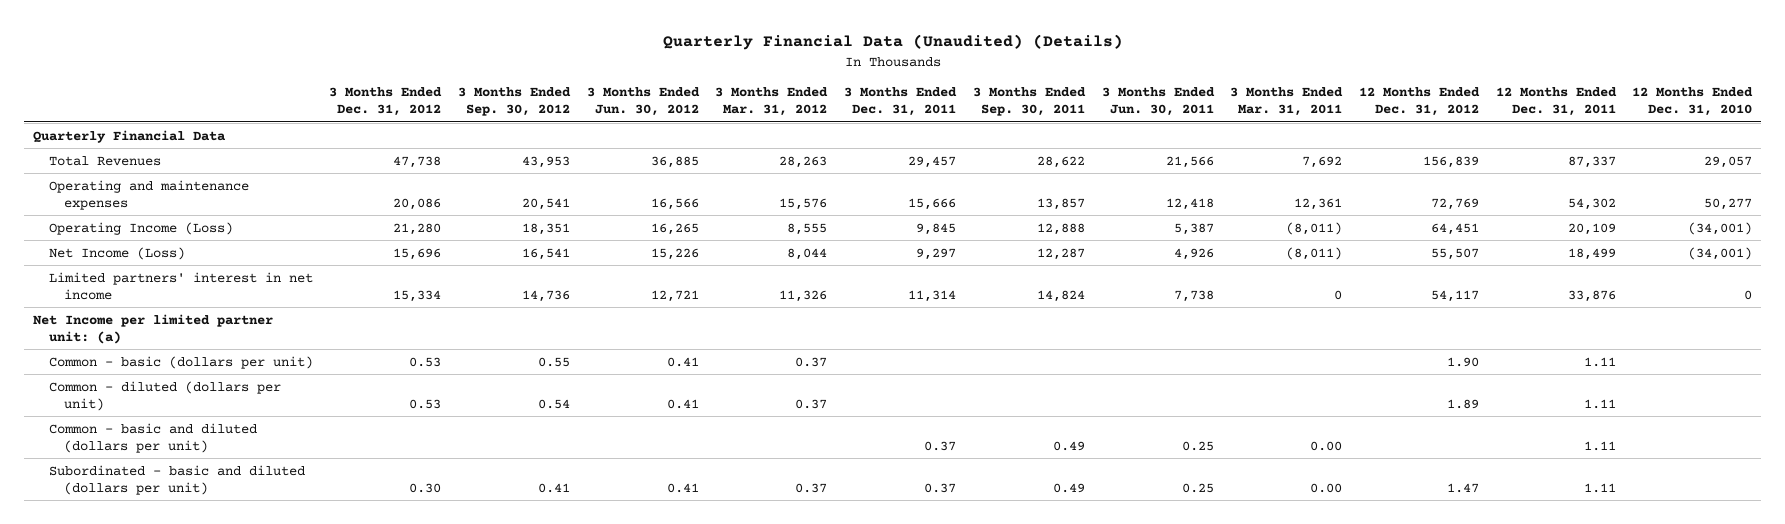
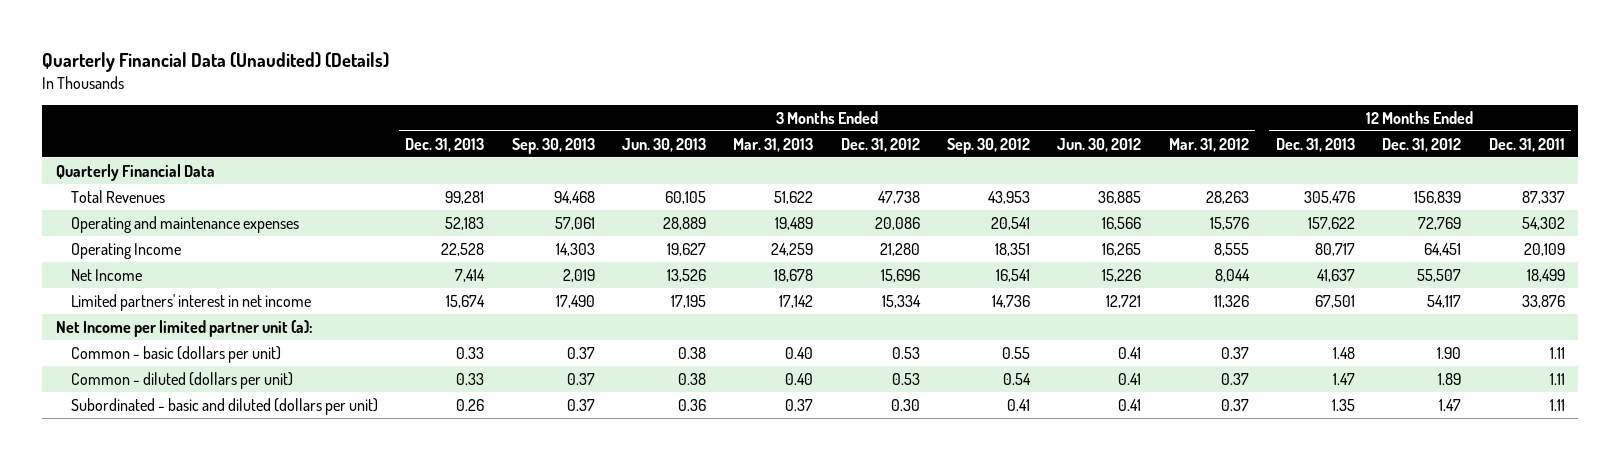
- | 3 Months Ended Dec. 31, 2012 | 3 Months Ended Sep. 30, 2012 | 3 Months Ended Jun. 30, 2012 | 3 Months Ended Mar. 31, 2012 | 3 Months Ended Dec. 31, 2011 | 3 Months Ended Sep. 30, 2011 | 3 Months Ended Jun. 30, 2011 | 3 Months Ended Mar. 31, 2011 | 12 Months Ended Dec. 31, 2012 | 12 Months Ended Dec. 31, 2011 | 12 Months Ended Dec. 31, 2010
+ | 3 Months Ended Dec. 31, 2013 | 3 Months Ended Sep. 30, 2013 | 3 Months Ended Jun. 30, 2013 | 3 Months Ended Mar. 31, 2013 | 3 Months Ended Dec. 31, 2012 | 3 Months Ended Sep. 30, 2012 | 3 Months Ended Jun. 30, 2012 | 3 Months Ended Mar. 31, 2012 | 12 Months Ended Dec. 31, 2013 | 12 Months Ended Dec. 31, 2012 | 12 Months Ended Dec. 31, 2011
- Operating Income (Loss) | 21,280 | 18,351 | 16,265 | 8,555 | 9,845 | 12,888 | 5,387 | (8,011) | 64,451 | 20,109 | (34,001)
- Net Income (Loss) | 15,696 | 16,541 | 15,226 | 8,044 | 9,297 | 12,287 | 4,926 | (8,011) | 55,507 | 18,499 | (34,001)
+ Operating Income | 22,528 | 14,303 | 19,627 | 24,259 | 21,280 | 18,351 | 16,265 | 8,555 | 80,717 | 64,451 | 20,109
+ Net Income | 7,414 | 2,019 | 13,526 | 18,678 | 15,696 | 16,541 | 15,226 | 8,044 | 41,637 | 55,507 | 18,499
- Net Income per limited partner unit: (a)
+ Net Income per limited partner unit (a):
- Common - basic and diluted (dollars per unit) | | | | | 0.37 | 0.49 | 0.25 | 0.00 | | 1.11 |

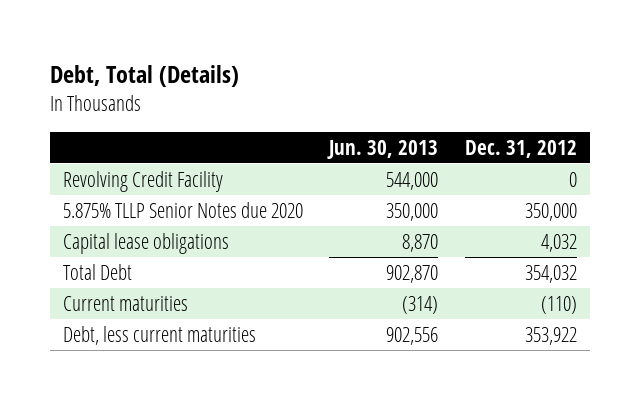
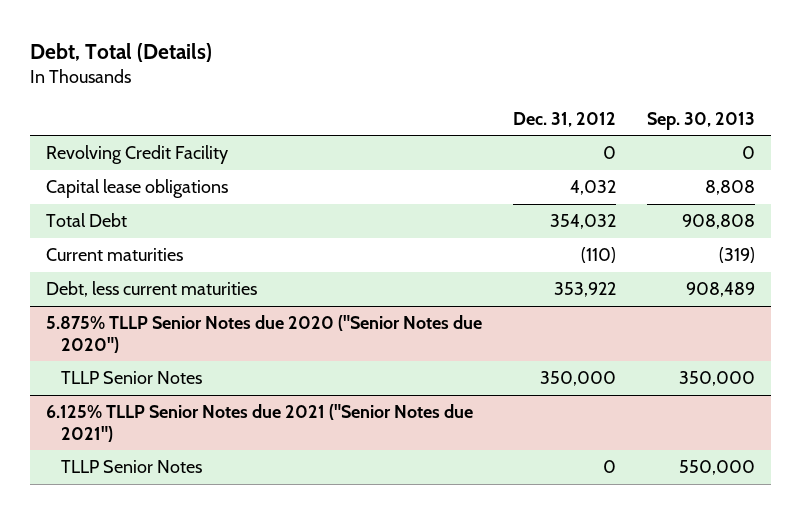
- | Jun. 30, 2013 | Dec. 31, 2012
+ | Dec. 31, 2012 | Sep. 30, 2013
- 5.875% TLLP Senior Notes due 2020 | 350,000 | 350,000
+ 5.875% TLLP Senior Notes due 2020 ("Senior Notes due 2020")
+ TLLP Senior Notes | 350,000 | 350,000
+ 6.125% TLLP Senior Notes due 2021 ("Senior Notes due 2021")
+ TLLP Senior Notes | 0 | 550,000

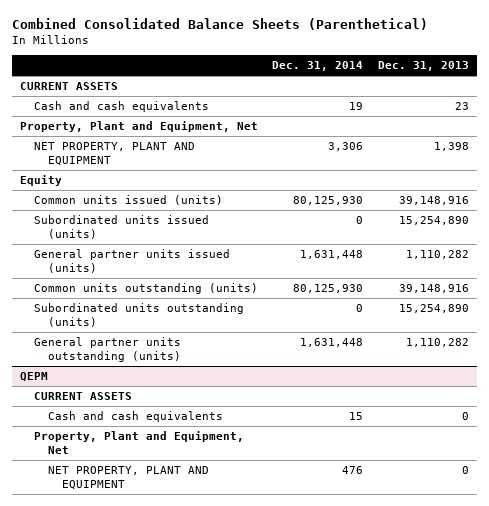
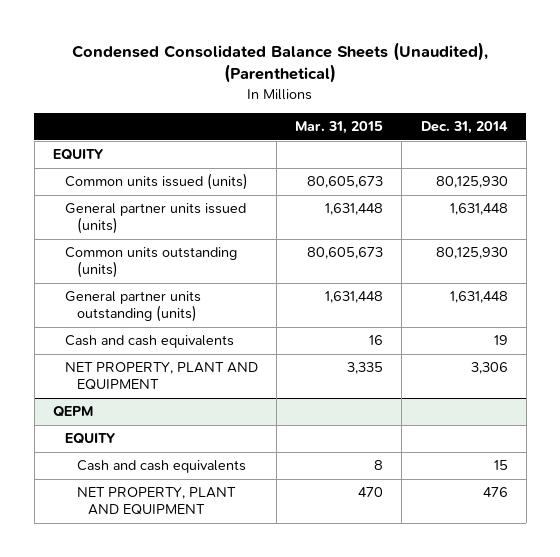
- Combined Consolidated Balance Sheets (Parenthetical)
+ Condensed Consolidated Balance Sheets (Unaudited), (Parenthetical)
- | Dec. 31, 2014 | Dec. 31, 2013
+ | Mar. 31, 2015 | Dec. 31, 2014
- CURRENT ASSETS
- Property, Plant and Equipment, Net
- Equity
+ EQUITY
- Subordinated units issued (units) | 0 | 15,254,890
- Subordinated units outstanding (units) | 0 | 15,254,890
moved down: Cash and cash equivalents | 16 | 19
moved down: NET PROPERTY, PLANT AND EQUIPMENT | 3,335 | 3,306
@ QEPM
- CURRENT ASSETS
+ EQUITY
- Property, Plant and Equipment, Net

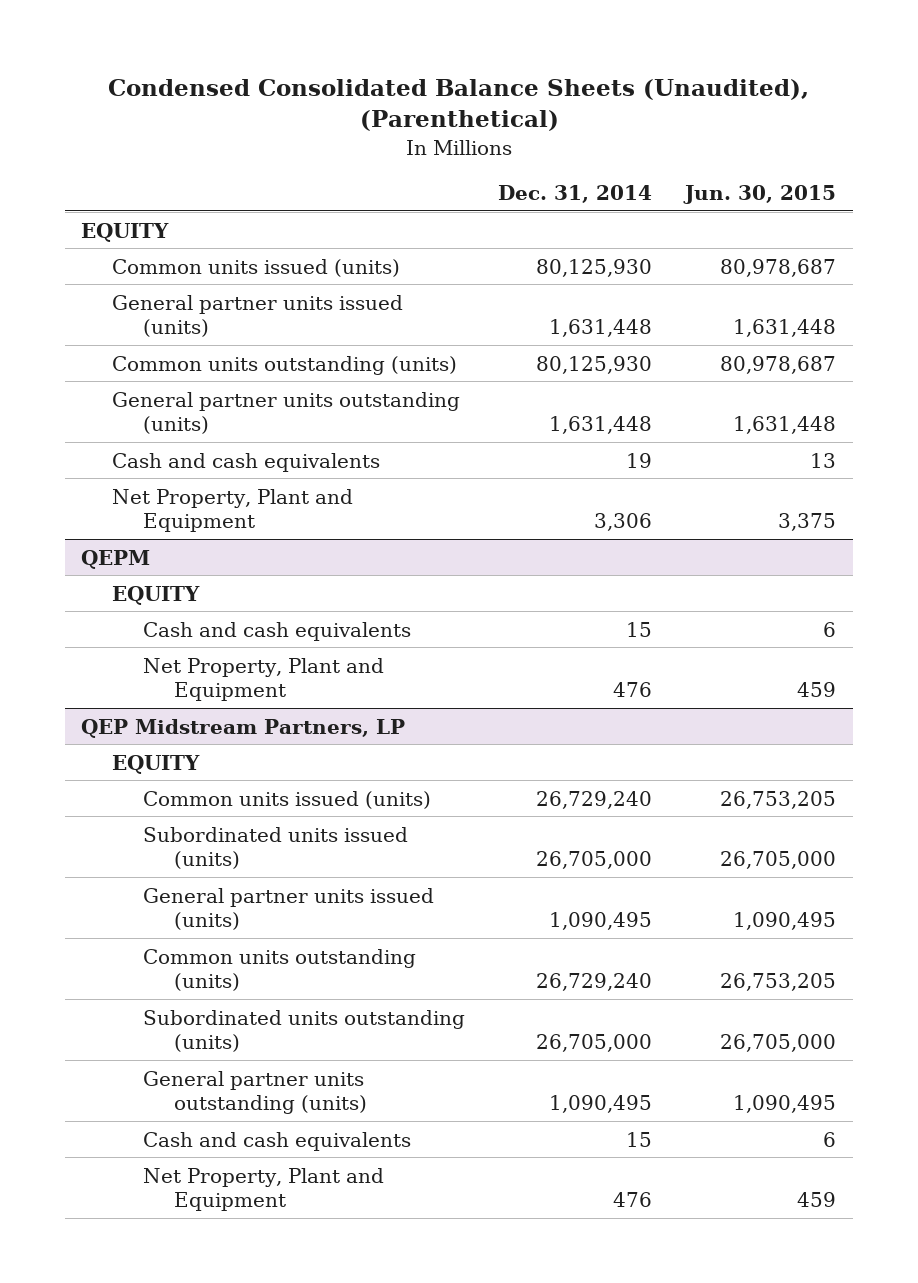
- | Mar. 31, 2015 | Dec. 31, 2014
+ | Dec. 31, 2014 | Jun. 30, 2015
- NET PROPERTY, PLANT AND EQUIPMENT | 3,335 | 3,306
+ Net Property, Plant and Equipment | 3,306 | 3,375
@ QEPM
- NET PROPERTY, PLANT AND EQUIPMENT | 470 | 476
+ Net Property, Plant and Equipment | 476 | 459
+ QEP Midstream Partners, LP
+ EQUITY
+ Common units issued (units) | 26,729,240 | 26,753,205
+ Subordinated units issued (units) | 26,705,000 | 26,705,000
+ General partner units issued (units) | 1,090,495 | 1,090,495
+ Common units outstanding (units) | 26,729,240 | 26,753,205
+ Subordinated units outstanding (units) | 26,705,000 | 26,705,000
+ General partner units outstanding (units) | 1,090,495 | 1,090,495
+ Cash and cash equivalents | 15 | 6
+ Net Property, Plant and Equipment | 476 | 459

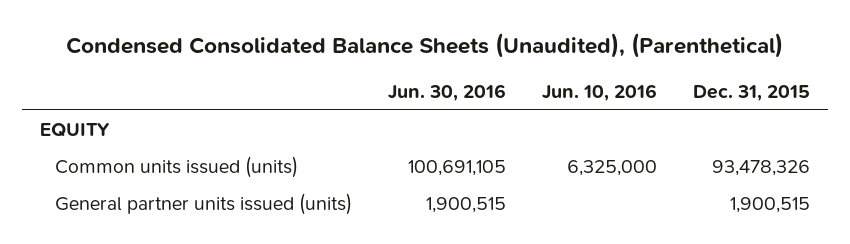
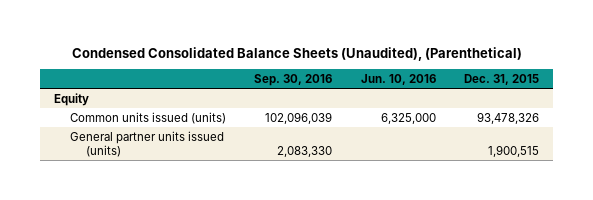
- | Jun. 30, 2016 | Jun. 10, 2016 | Dec. 31, 2015
+ | Sep. 30, 2016 | Jun. 10, 2016 | Dec. 31, 2015
- EQUITY
+ Equity

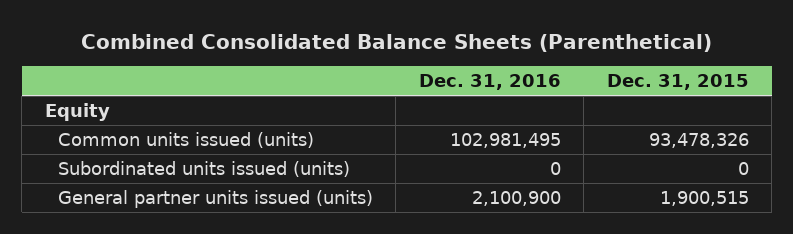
- Condensed Consolidated Balance Sheets (Unaudited), (Parenthetical)
+ Combined Consolidated Balance Sheets (Parenthetical)
- | Sep. 30, 2016 | Jun. 10, 2016 | Dec. 31, 2015
+ | Dec. 31, 2016 | Dec. 31, 2015
+ Subordinated units issued (units) | 0 | 0

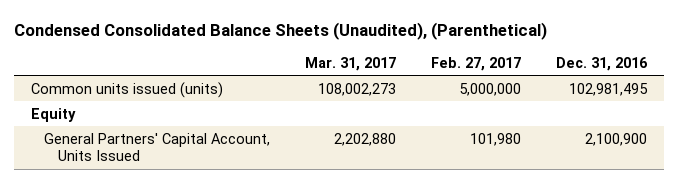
- Combined Consolidated Balance Sheets (Parenthetical)
+ Condensed Consolidated Balance Sheets (Unaudited), (Parenthetical)
- | Dec. 31, 2016 | Dec. 31, 2015
+ | Mar. 31, 2017 | Feb. 27, 2017 | Dec. 31, 2016
- Subordinated units issued (units) | 0 | 0
- General partner units issued (units) | 2,100,900 | 1,900,515
moved down: Equity
+ General Partners' Capital Account, Units Issued | 2,202,880 | 101,980 | 2,100,900

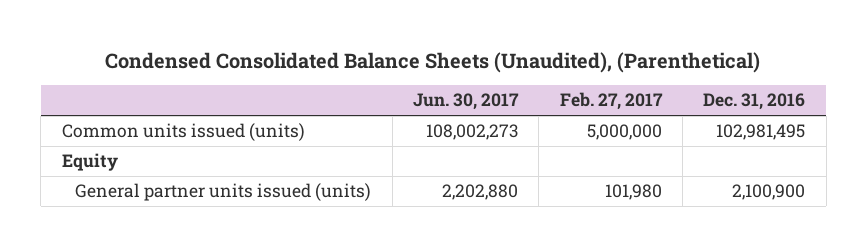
- | Mar. 31, 2017 | Feb. 27, 2017 | Dec. 31, 2016
+ | Jun. 30, 2017 | Feb. 27, 2017 | Dec. 31, 2016
- General Partners' Capital Account, Units Issued | 2,202,880 | 101,980 | 2,100,900
+ General partner units issued (units) | 2,202,880 | 101,980 | 2,100,900

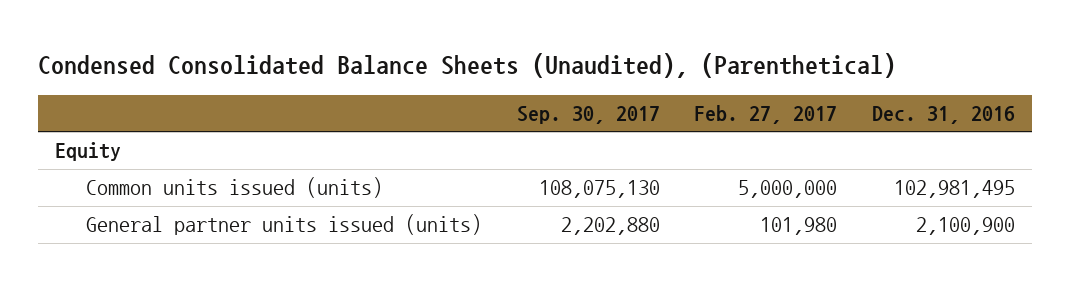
- | Jun. 30, 2017 | Feb. 27, 2017 | Dec. 31, 2016
+ | Sep. 30, 2017 | Feb. 27, 2017 | Dec. 31, 2016
moved down: Common units issued (units) | 108,075,130 | 5,000,000 | 102,981,495

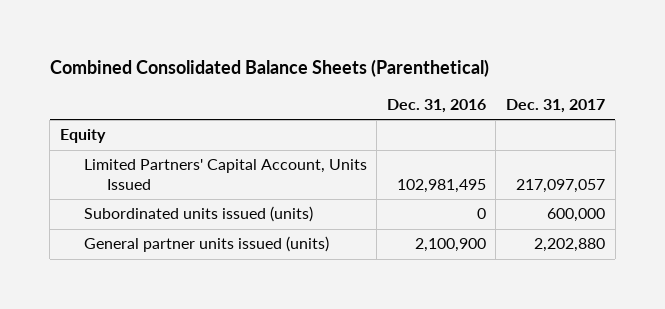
- Condensed Consolidated Balance Sheets (Unaudited), (Parenthetical)
+ Combined Consolidated Balance Sheets (Parenthetical)
- | Sep. 30, 2017 | Feb. 27, 2017 | Dec. 31, 2016
+ | Dec. 31, 2016 | Dec. 31, 2017
- Common units issued (units) | 108,075,130 | 5,000,000 | 102,981,495
+ Limited Partners' Capital Account, Units Issued | 102,981,495 | 217,097,057
+ Subordinated units issued (units) | 0 | 600,000

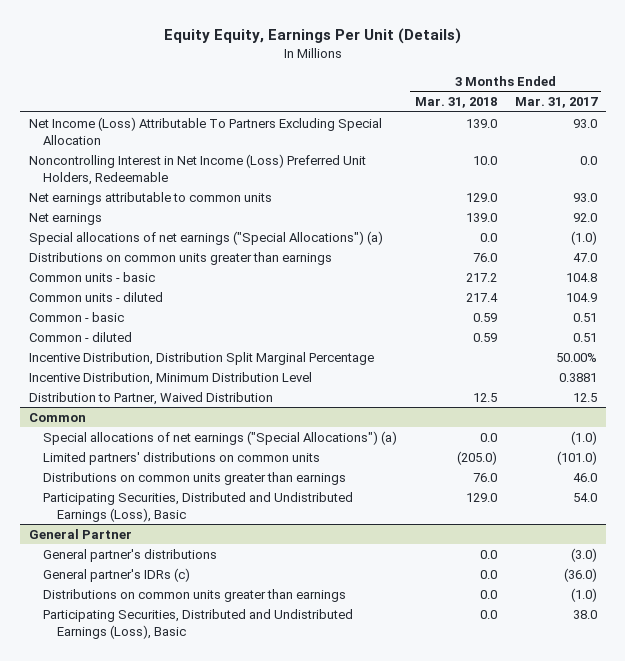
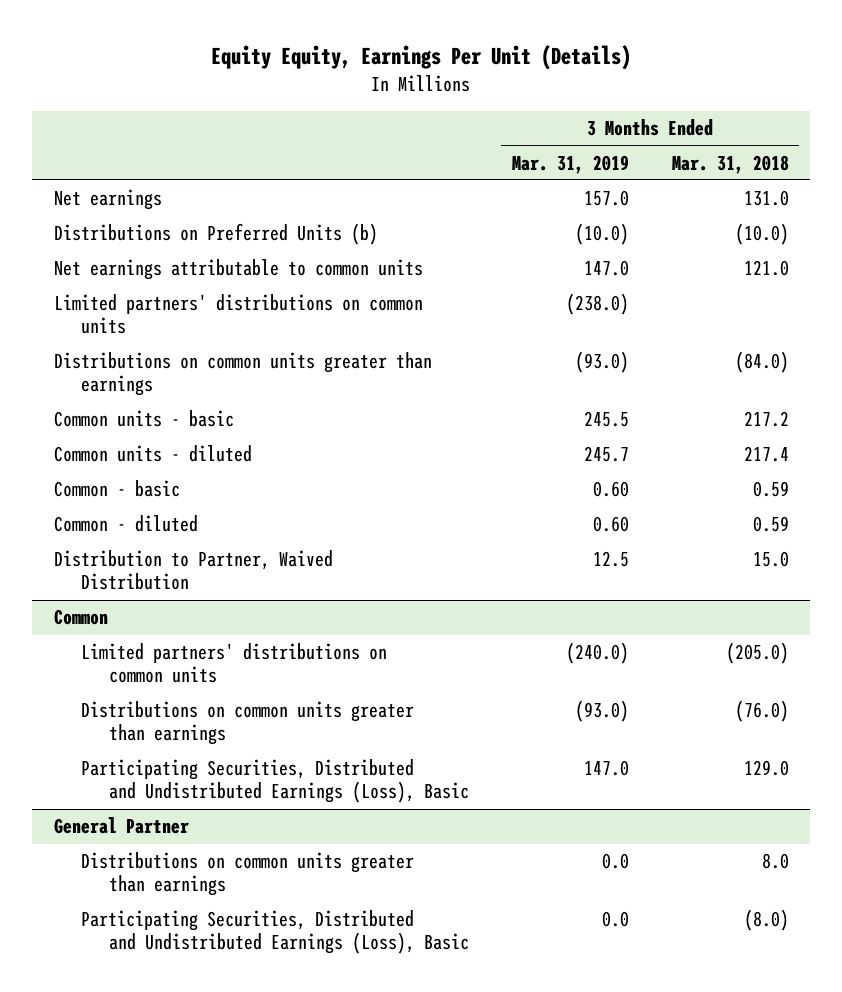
- | 3 Months Ended Mar. 31, 2018 | 3 Months Ended Mar. 31, 2017
+ | 3 Months Ended Mar. 31, 2019 | 3 Months Ended Mar. 31, 2018
- Net Income (Loss) Attributable To Partners Excluding Special Allocation | 139.0 | 93.0
- Noncontrolling Interest in Net Income (Loss) Preferred Unit Holders, Redeemable | 10.0 | 0.0
- Net earnings attributable to common units | 129.0 | 93.0
- Net earnings | 139.0 | 92.0
- Special allocations of net earnings ("Special Allocations") (a) | 0.0 | (1.0)
- Distributions on common units greater than earnings | 76.0 | 47.0
+ Net earnings | 157.0 | 131.0
+ Distributions on Preferred Units (b) | (10.0) | (10.0)
+ Net earnings attributable to common units | 147.0 | 121.0
+ Limited partners' distributions on common units | (238.0) |
+ Distributions on common units greater than earnings | (93.0) | (84.0)
- Incentive Distribution, Distribution Split Marginal Percentage | | 50.00%
- Incentive Distribution, Minimum Distribution Level | | 0.3881
- Distribution to Partner, Waived Distribution | 12.5 | 12.5
+ Distribution to Partner, Waived Distribution | 12.5 | 15.0
@ Common
- Special allocations of net earnings ("Special Allocations") (a) | 0.0 | (1.0)
- Distributions on common units greater than earnings | 76.0 | 46.0
+ Distributions on common units greater than earnings | (93.0) | (76.0)
@ General Partner
- General partner's distributions | 0.0 | (3.0)
- General partner's IDRs (c) | 0.0 | (36.0)
- Distributions on common units greater than earnings | 0.0 | (1.0)
- Participating Securities, Distributed and Undistributed Earnings (Loss), Basic | 0.0 | 38.0
+ Distributions on common units greater than earnings | 0.0 | 8.0
+ Participating Securities, Distributed and Undistributed Earnings (Loss), Basic | 0.0 | (8.0)

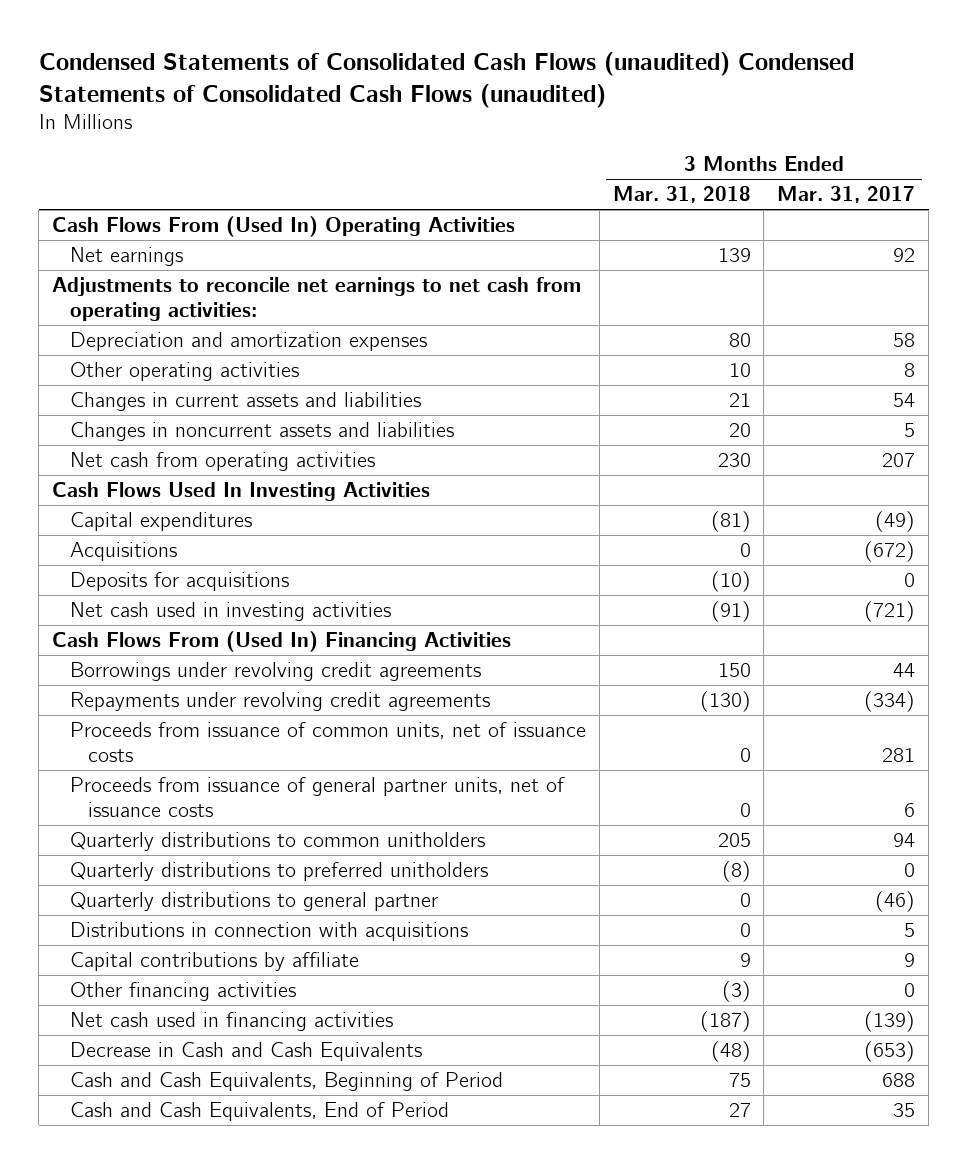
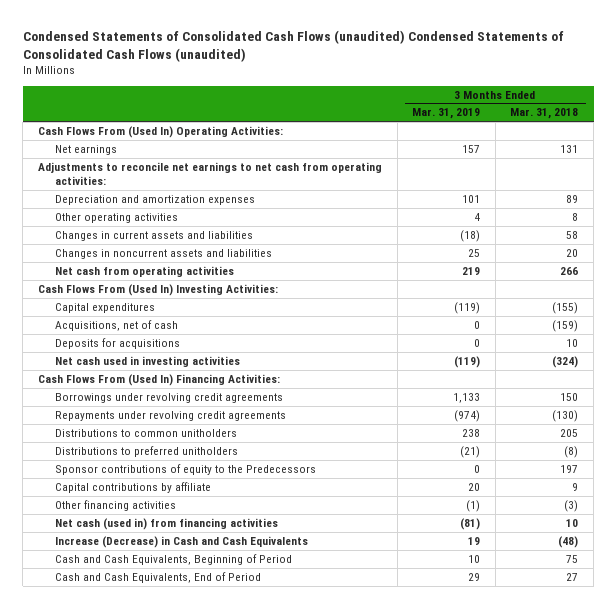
- | 3 Months Ended Mar. 31, 2018 | 3 Months Ended Mar. 31, 2017
+ | 3 Months Ended Mar. 31, 2019 | 3 Months Ended Mar. 31, 2018
- Cash Flows From (Used In) Operating Activities
- Net earnings | 139 | 92
+ Cash Flows From (Used In) Operating Activities:
+ Net earnings | 157 | 131
- Depreciation and amortization expenses | 80 | 58
- Other operating activities | 10 | 8
- Changes in current assets and liabilities | 21 | 54
+ Depreciation and amortization expenses | 101 | 89
+ Other operating activities | 4 | 8
+ Changes in current assets and liabilities | (18) | 58
- Net cash from operating activities | 230 | 207
- Cash Flows Used In Investing Activities
- Capital expenditures | (81) | (49)
- Acquisitions | 0 | (672)
- Deposits for acquisitions | (10) | 0
- Net cash used in investing activities | (91) | (721)
- Cash Flows From (Used In) Financing Activities
+ Net cash from operating activities | 219 | 266
+ Cash Flows From (Used In) Investing Activities:
+ Capital expenditures | (119) | (155)
+ Acquisitions, net of cash | 0 | (159)
+ Deposits for acquisitions | 0 | 10
+ Net cash used in investing activities | (119) | (324)
+ Cash Flows From (Used In) Financing Activities:
- Proceeds from issuance of common units, net of issuance costs | 0 | 281
- Proceeds from issuance of general partner units, net of issuance costs | 0 | 6
- Quarterly distributions to common unitholders | 205 | 94
- Quarterly distributions to preferred unitholders | (8) | 0
- Quarterly distributions to general partner | 0 | (46)
- Distributions in connection with acquisitions | 0 | 5
+ Distributions to common unitholders | 238 | 205
+ Distributions to preferred unitholders | (21) | (8)
+ Sponsor contributions of equity to the Predecessors | 0 | 197
- Net cash used in financing activities | (187) | (139)
- Decrease in Cash and Cash Equivalents | (48) | (653)
+ Net cash (used in) from financing activities | (81) | 10
+ Increase (Decrease) in Cash and Cash Equivalents | 19 | (48)

